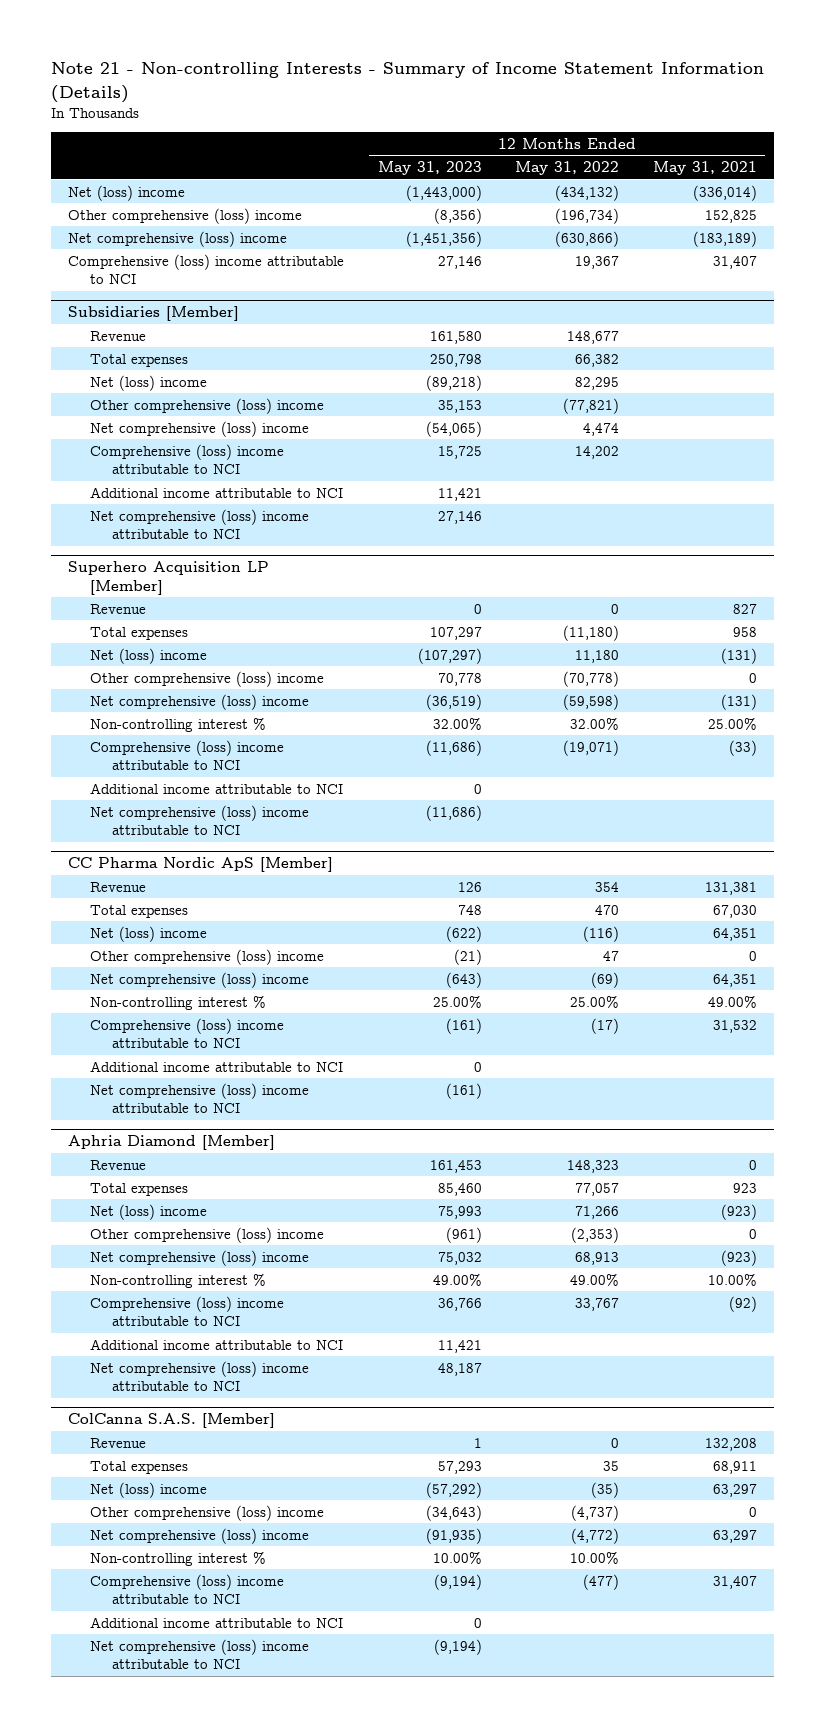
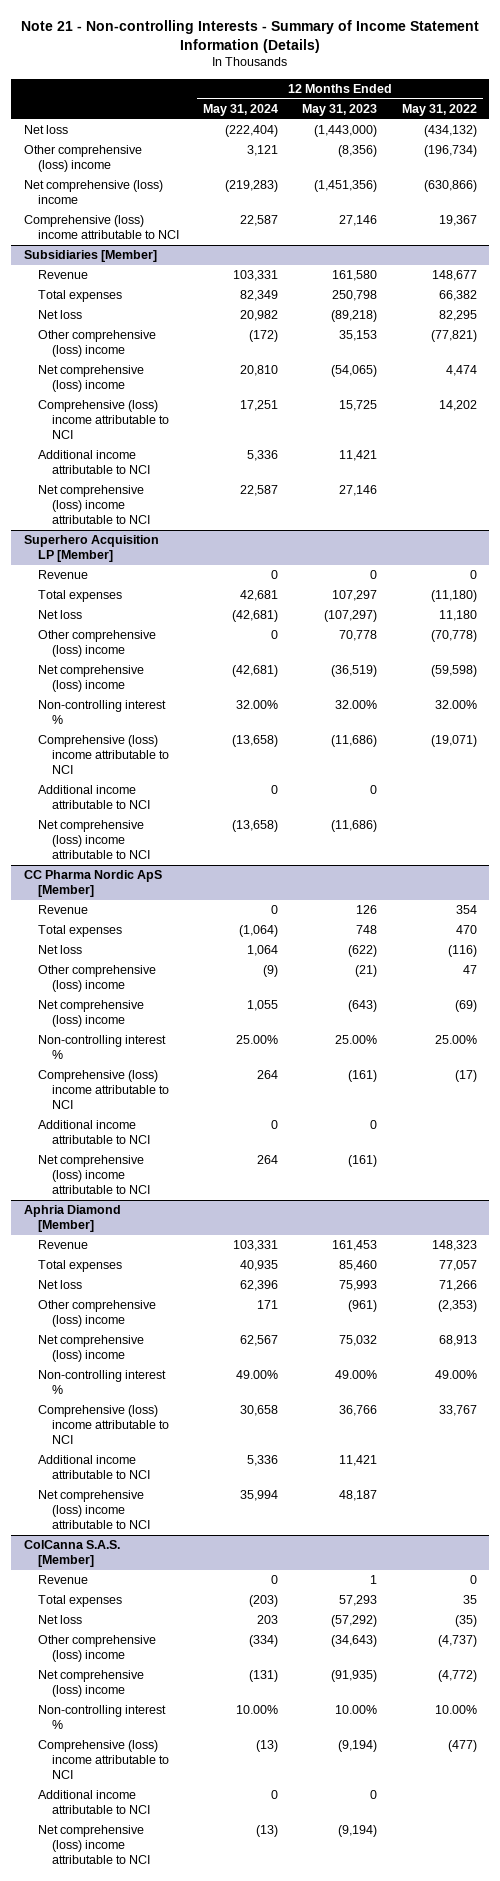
- | 12 Months Ended May 31, 2023 | 12 Months Ended May 31, 2022 | 12 Months Ended May 31, 2021
+ | 12 Months Ended May 31, 2024 | 12 Months Ended May 31, 2023 | 12 Months Ended May 31, 2022
- Net (loss) income | (1,443,000) | (434,132) | (336,014)
+ Net loss | (222,404) | (1,443,000) | (434,132)
@ Subsidiaries [Member]
- Net (loss) income | (89,218) | 82,295 |
+ Net loss | 20,982 | (89,218) | 82,295
@ Superhero Acquisition LP [Member]
- Net (loss) income | (107,297) | 11,180 | (131)
+ Net loss | (42,681) | (107,297) | 11,180
@ CC Pharma Nordic ApS [Member]
- Net (loss) income | (622) | (116) | 64,351
+ Net loss | 1,064 | (622) | (116)
@ Aphria Diamond [Member]
- Net (loss) income | 75,993 | 71,266 | (923)
+ Net loss | 62,396 | 75,993 | 71,266
@ ColCanna S.A.S. [Member]
- Net (loss) income | (57,292) | (35) | 63,297
+ Net loss | 203 | (57,292) | (35)

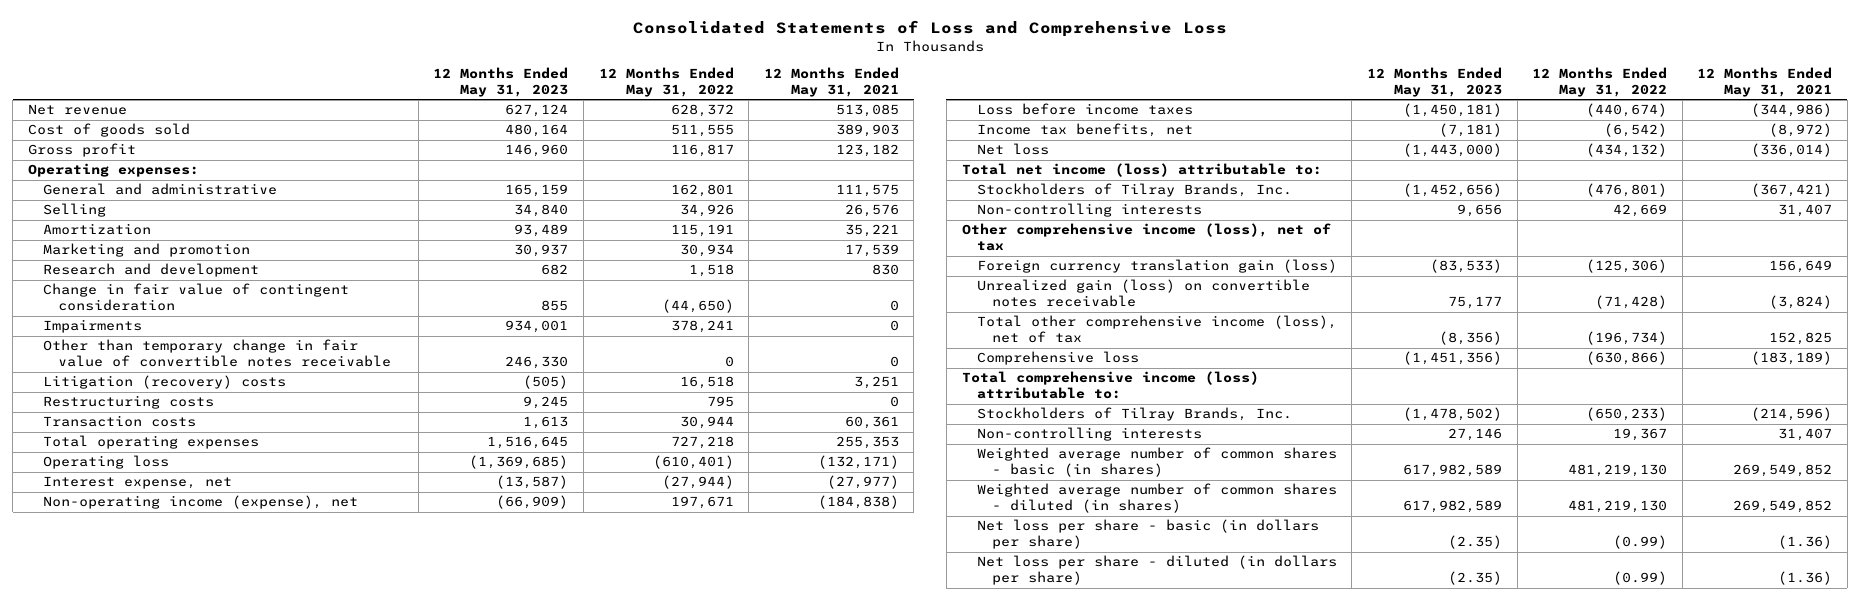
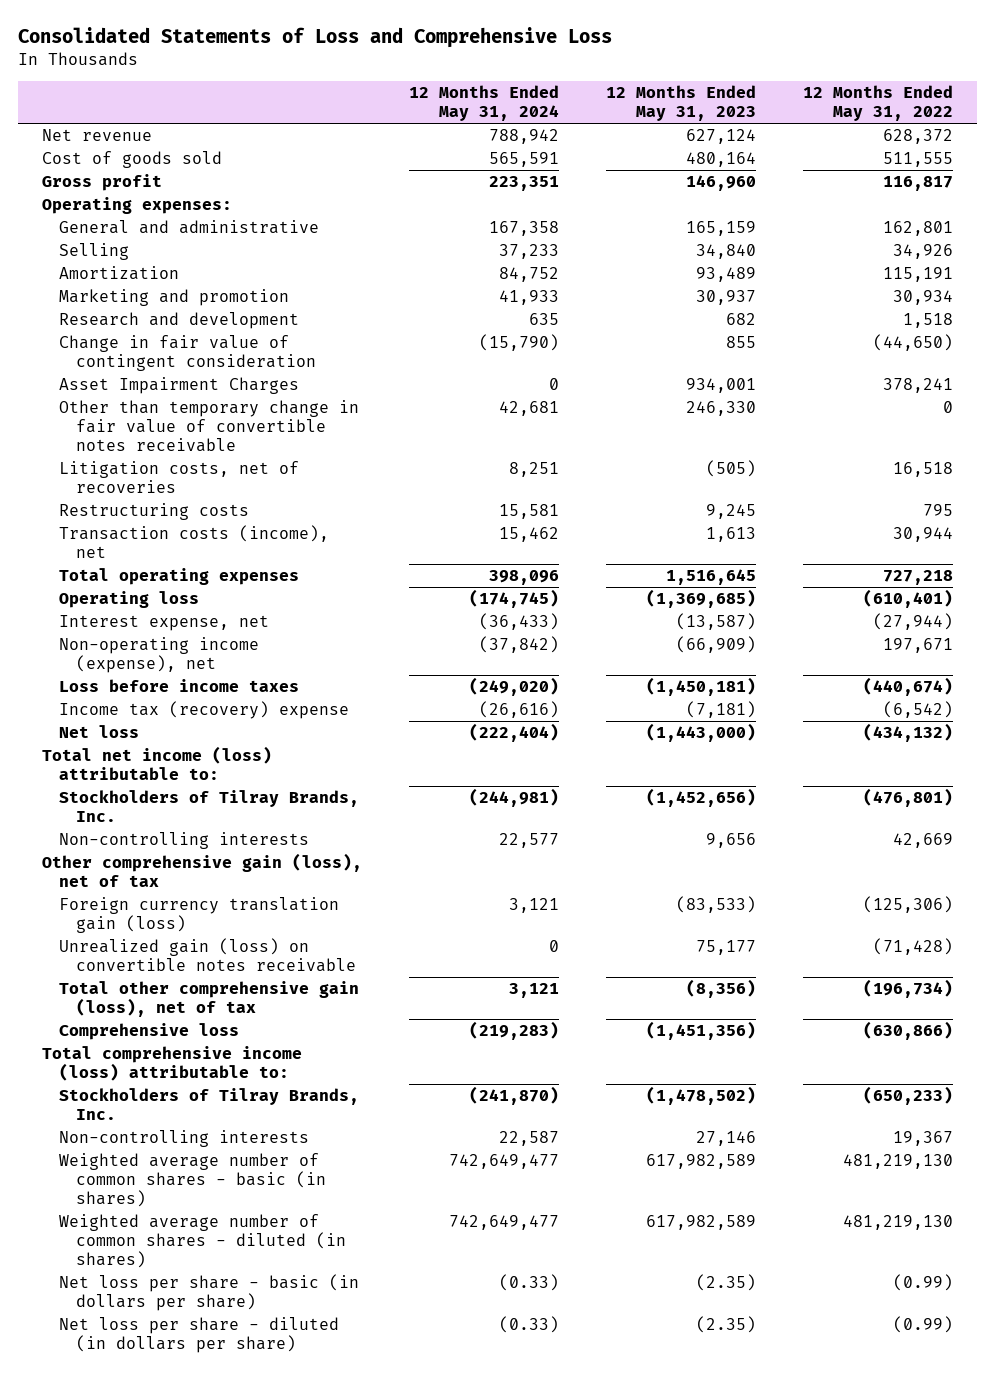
- | 12 Months Ended May 31, 2023 | 12 Months Ended May 31, 2022 | 12 Months Ended May 31, 2021
+ | 12 Months Ended May 31, 2024 | 12 Months Ended May 31, 2023 | 12 Months Ended May 31, 2022
- Impairments | 934,001 | 378,241 | 0
+ Asset Impairment Charges | 0 | 934,001 | 378,241
- Litigation (recovery) costs | (505) | 16,518 | 3,251
+ Litigation costs, net of recoveries | 8,251 | (505) | 16,518
- Transaction costs | 1,613 | 30,944 | 60,361
+ Transaction costs (income), net | 15,462 | 1,613 | 30,944
- Income tax benefits, net | (7,181) | (6,542) | (8,972)
+ Income tax (recovery) expense | (26,616) | (7,181) | (6,542)
- Other comprehensive income (loss), net of tax
+ Other comprehensive gain (loss), net of tax
- Total other comprehensive income (loss), net of tax | (8,356) | (196,734) | 152,825
+ Total other comprehensive gain (loss), net of tax | 3,121 | (8,356) | (196,734)

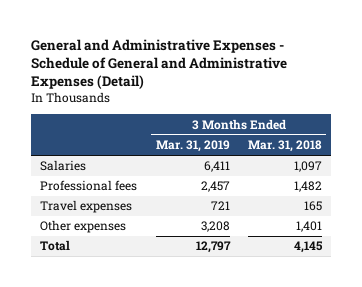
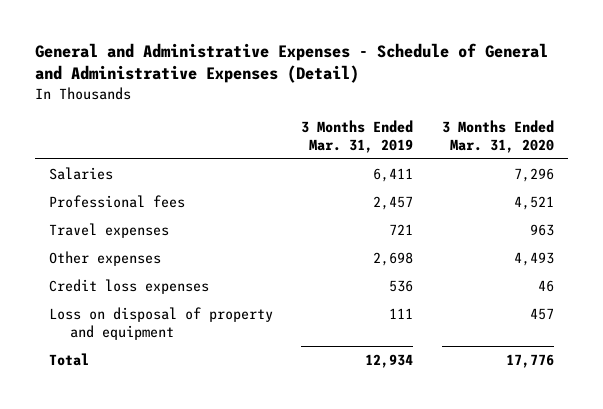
- | 3 Months Ended Mar. 31, 2019 | 3 Months Ended Mar. 31, 2018
+ | 3 Months Ended Mar. 31, 2019 | 3 Months Ended Mar. 31, 2020
- Other expenses | 3,208 | 1,401
- Total | 12,797 | 4,145
+ Other expenses | 2,698 | 4,493
+ Credit loss expenses | 536 | 46
+ Loss on disposal of property and equipment | 111 | 457
+ Total | 12,934 | 17,776

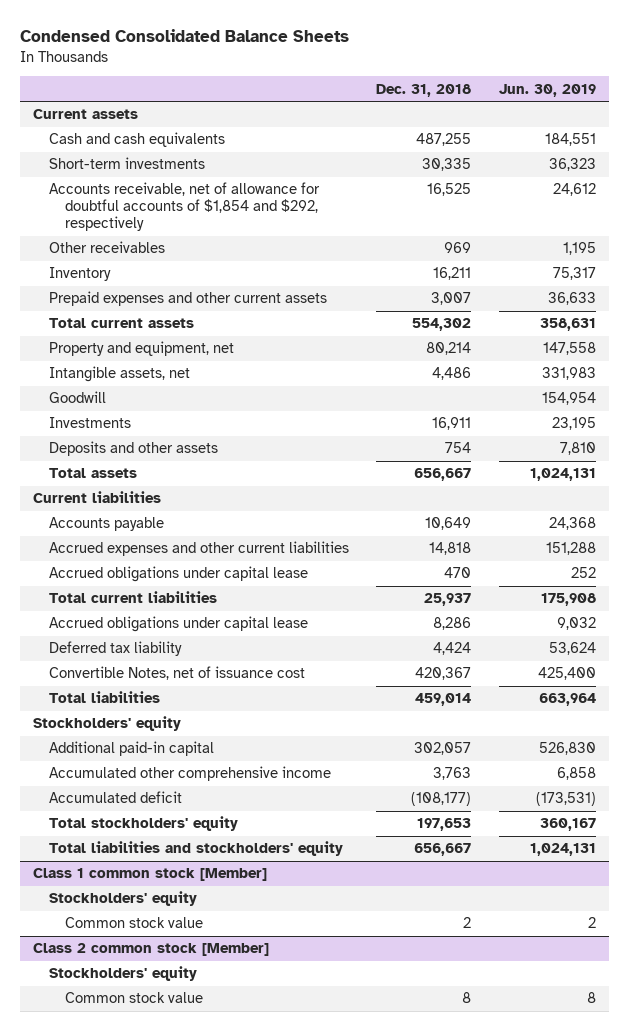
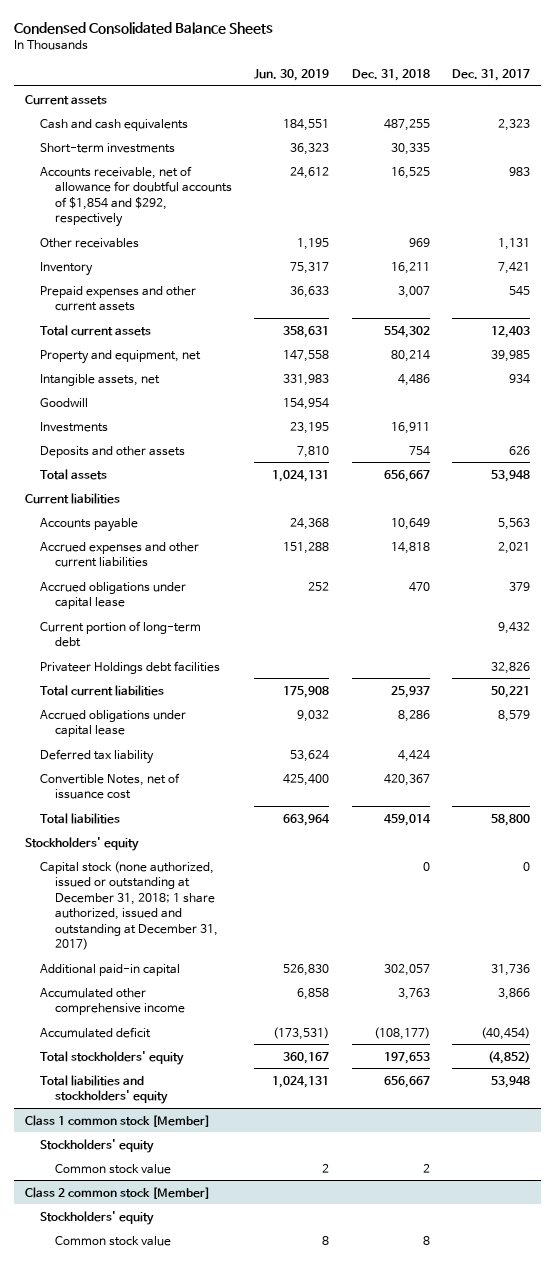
- | Dec. 31, 2018 | Jun. 30, 2019
+ | Jun. 30, 2019 | Dec. 31, 2018 | Dec. 31, 2017
+ Current portion of long-term debt | | | 9,432
+ Privateer Holdings debt facilities | | | 32,826
+ Capital stock (none authorized, issued or outstanding at December 31, 2018; 1 share authorized, issued and outstanding at December 31, 2017) | | 0 | 0

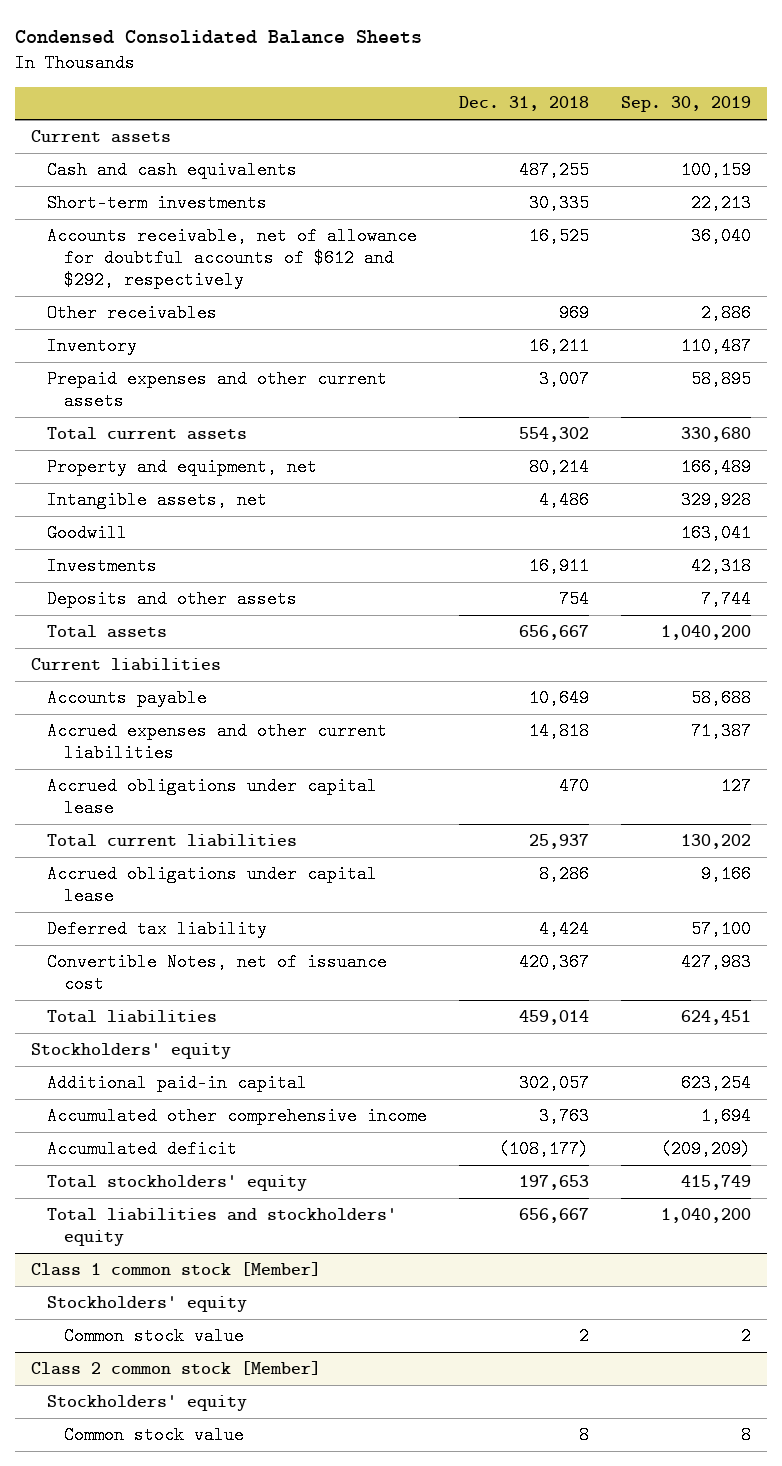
- | Jun. 30, 2019 | Dec. 31, 2018 | Dec. 31, 2017
+ | Dec. 31, 2018 | Sep. 30, 2019
- Accounts receivable, net of allowance for doubtful accounts of $1,854 and $292, respectively | 24,612 | 16,525 | 983
+ Accounts receivable, net of allowance for doubtful accounts of $612 and $292, respectively | 16,525 | 36,040
- Current portion of long-term debt | | | 9,432
- Privateer Holdings debt facilities | | | 32,826
- Capital stock (none authorized, issued or outstanding at December 31, 2018; 1 share authorized, issued and outstanding at December 31, 2017) | | 0 | 0

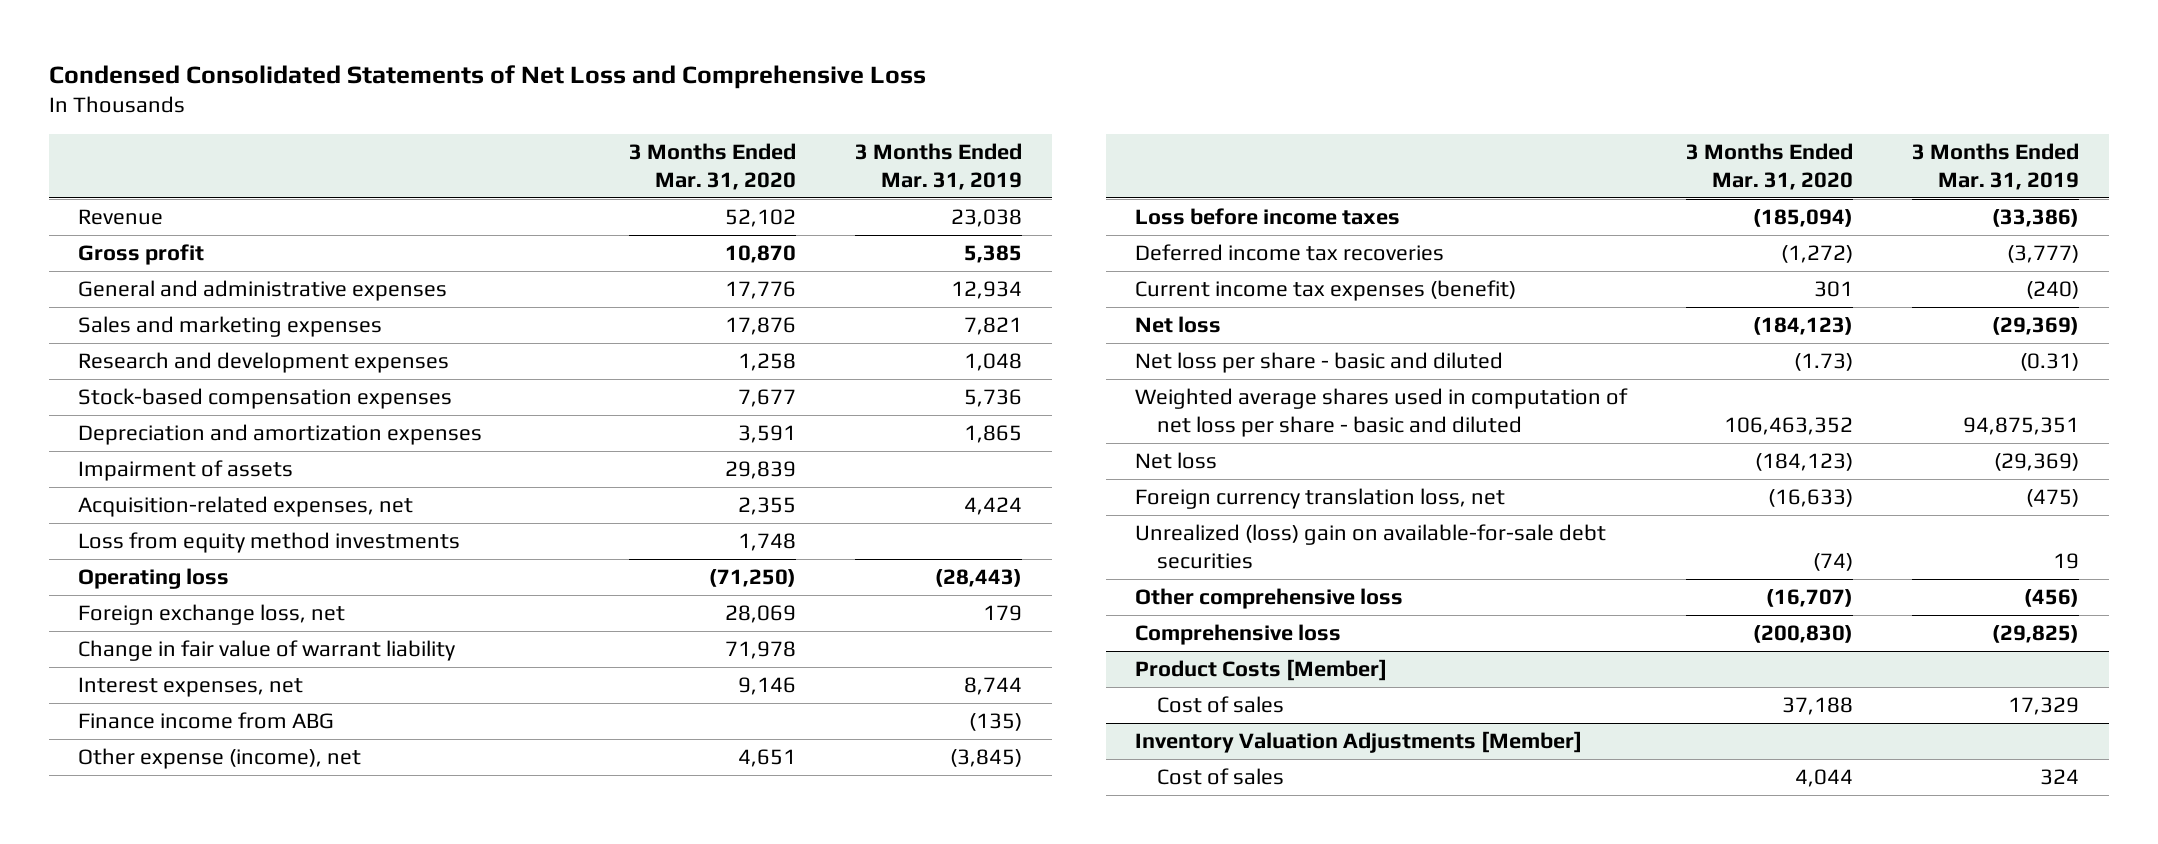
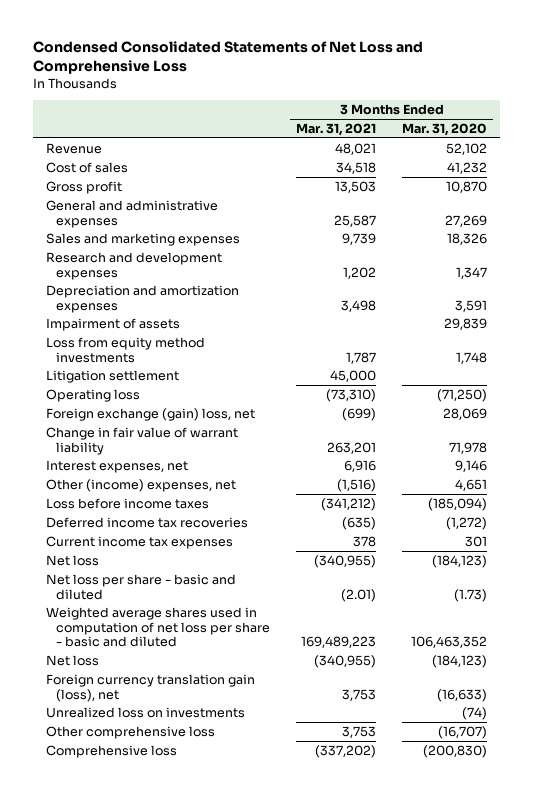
- | 3 Months Ended Mar. 31, 2020 | 3 Months Ended Mar. 31, 2019
+ | 3 Months Ended Mar. 31, 2021 | 3 Months Ended Mar. 31, 2020
+ Cost of sales | 34,518 | 41,232
- General and administrative expenses | 17,776 | 12,934
- Sales and marketing expenses | 17,876 | 7,821
- Research and development expenses | 1,258 | 1,048
- Stock-based compensation expenses | 7,677 | 5,736
+ General and administrative expenses | 25,587 | 27,269
+ Sales and marketing expenses | 9,739 | 18,326
+ Research and development expenses | 1,202 | 1,347
- Acquisition-related expenses, net | 2,355 | 4,424
+ Litigation settlement | 45,000 |
- Foreign exchange loss, net | 28,069 | 179
+ Foreign exchange (gain) loss, net | (699) | 28,069
- Finance income from ABG | | (135)
- Other expense (income), net | 4,651 | (3,845)
+ Other (income) expenses, net | (1,516) | 4,651
- Current income tax expenses (benefit) | 301 | (240)
+ Current income tax expenses | 378 | 301
- Foreign currency translation loss, net | (16,633) | (475)
- Unrealized (loss) gain on available-for-sale debt securities | (74) | 19
+ Foreign currency translation gain (loss), net | 3,753 | (16,633)
+ Unrealized loss on investments | | (74)
- Product Costs [Member]
- Cost of sales | 37,188 | 17,329
- Inventory Valuation Adjustments [Member]
- Cost of sales | 4,044 | 324

